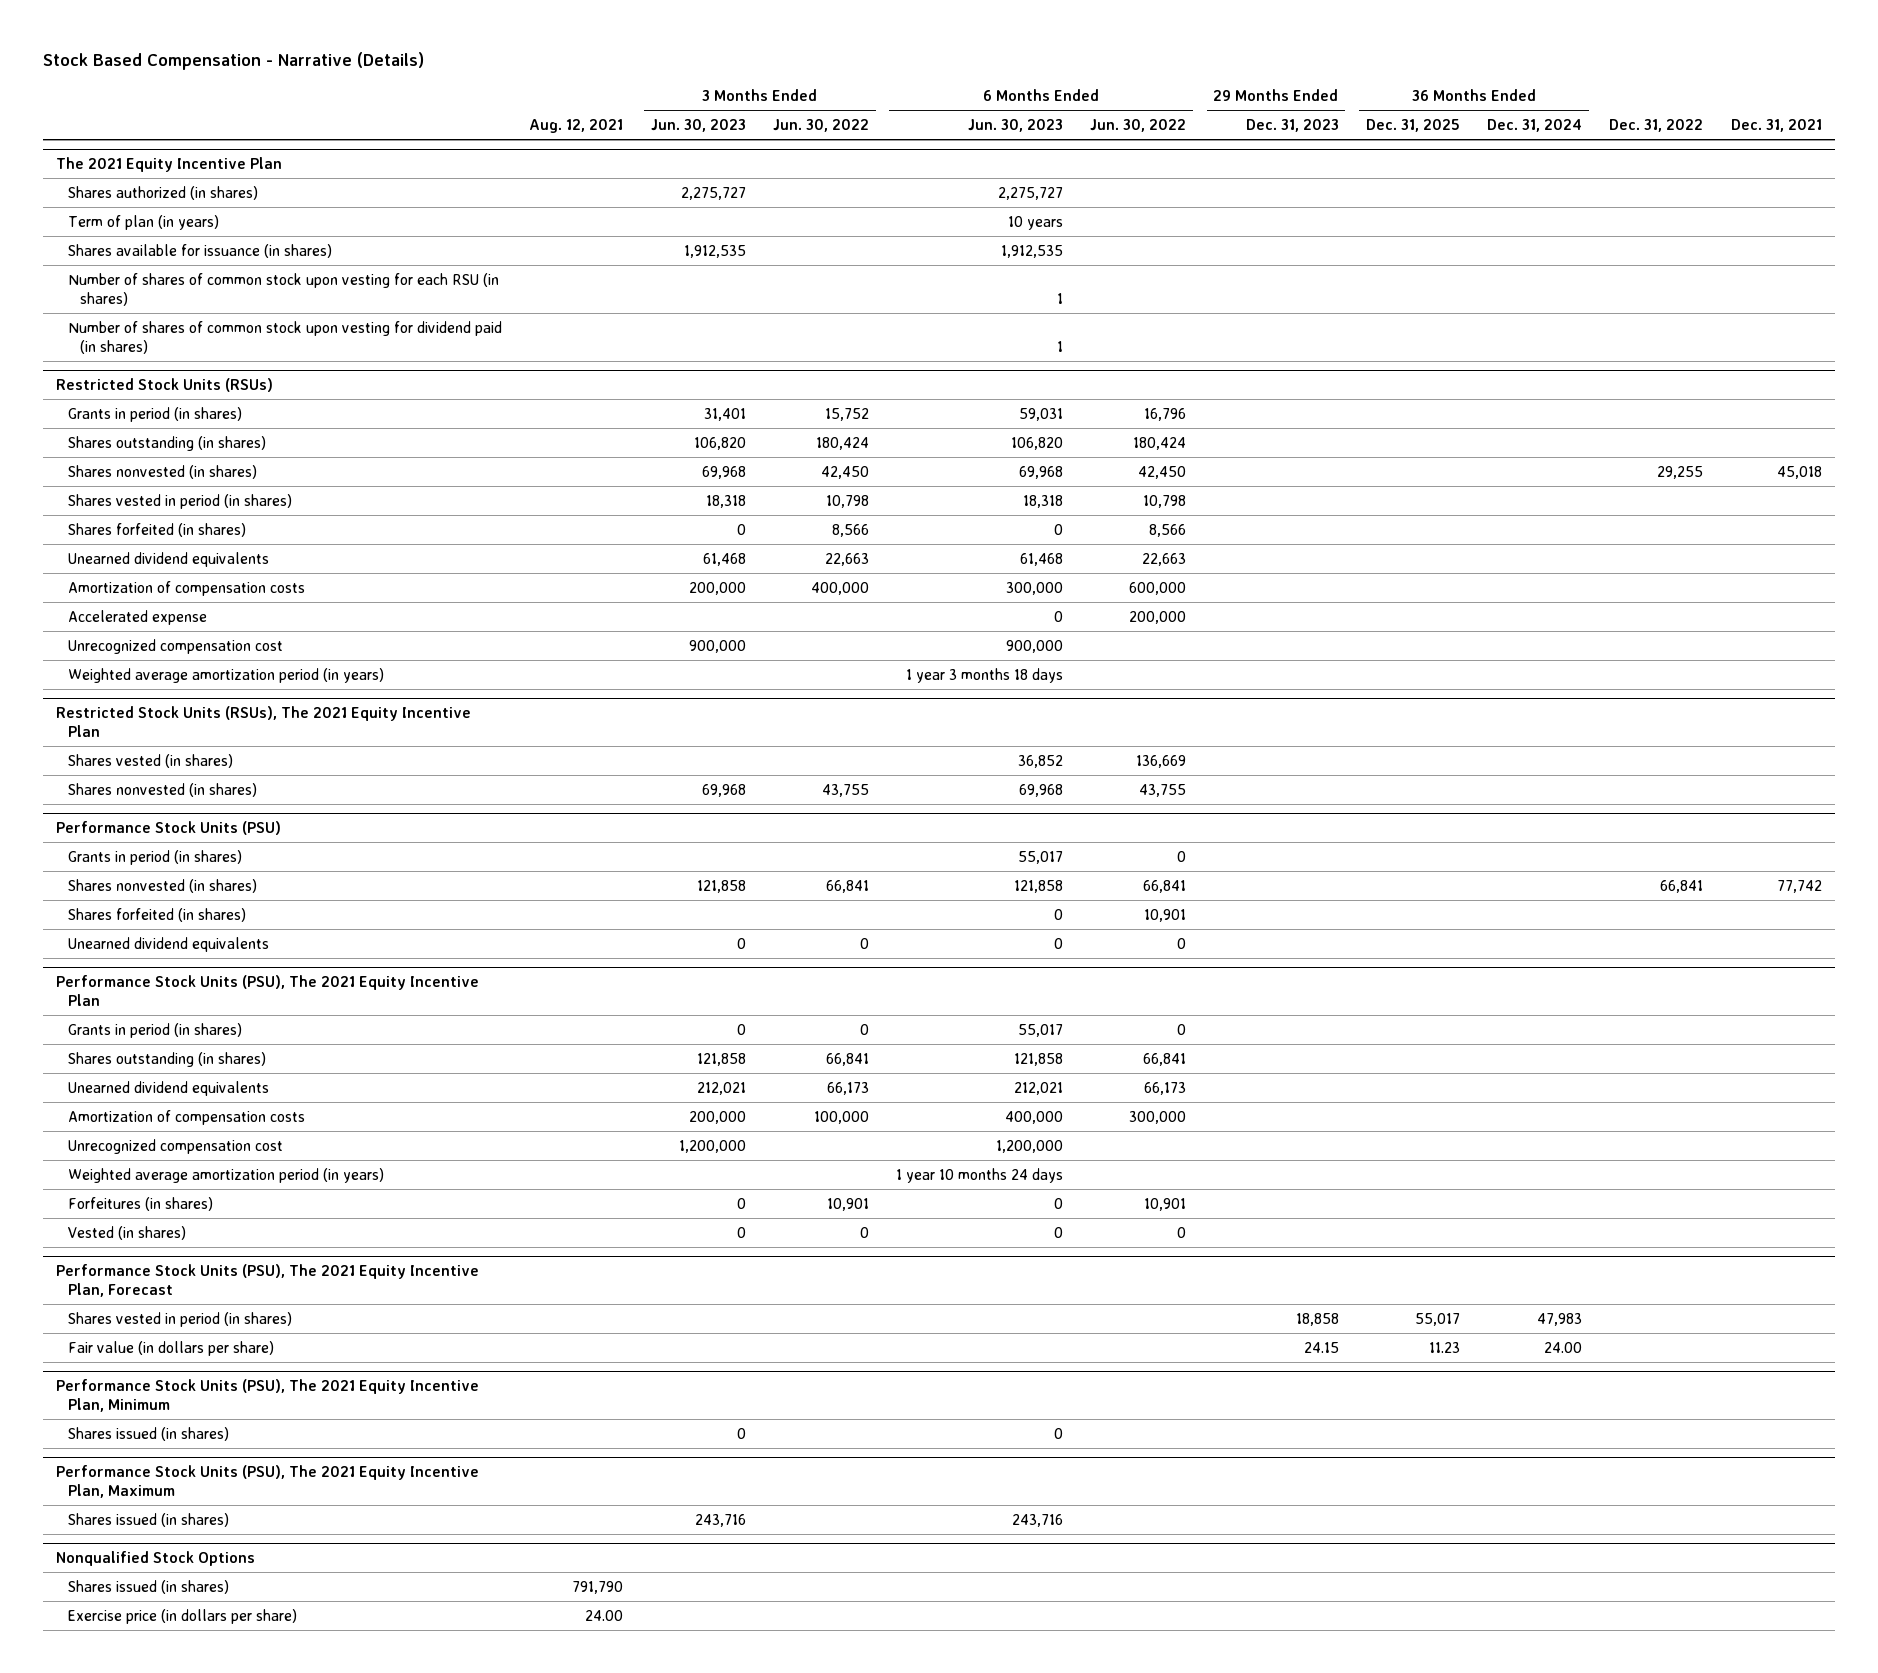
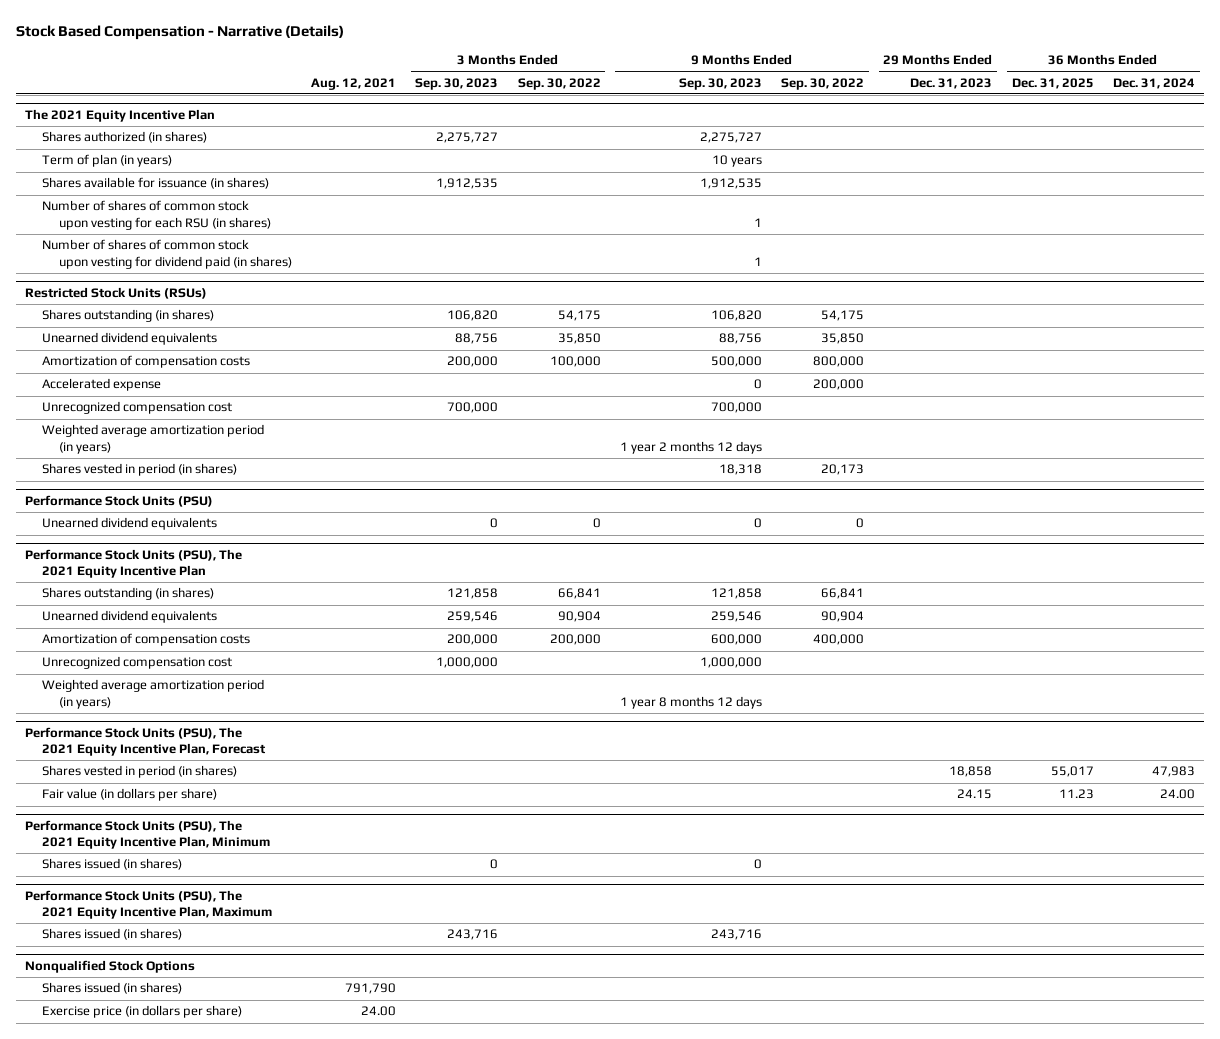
- | Aug. 12, 2021 | 3 Months Ended Jun. 30, 2023 | 3 Months Ended Jun. 30, 2022 | 6 Months Ended Jun. 30, 2023 | 6 Months Ended Jun. 30, 2022 | 29 Months Ended Dec. 31, 2023 | 36 Months Ended Dec. 31, 2025 | 36 Months Ended Dec. 31, 2024 | Dec. 31, 2022 | Dec. 31, 2021
+ | Aug. 12, 2021 | 3 Months Ended Sep. 30, 2023 | 3 Months Ended Sep. 30, 2022 | 9 Months Ended Sep. 30, 2023 | 9 Months Ended Sep. 30, 2022 | 29 Months Ended Dec. 31, 2023 | 36 Months Ended Dec. 31, 2025 | 36 Months Ended Dec. 31, 2024
@ Restricted Stock Units (RSUs)
- Grants in period (in shares) | | 31,401 | 15,752 | 59,031 | 16,796 | | | | |
- Shares nonvested (in shares) | | 69,968 | 42,450 | 69,968 | 42,450 | | | | 29,255 | 45,018
- Shares forfeited (in shares) | | 0 | 8,566 | 0 | 8,566 | | | | |
- Restricted Stock Units (RSUs), The 2021 Equity Incentive Plan
- Shares vested (in shares) | | | | 36,852 | 136,669 | | | | |
- Shares nonvested (in shares) | | 69,968 | 43,755 | 69,968 | 43,755 | | | | |
@ Restricted Stock Units (RSUs)
moved down: Shares vested in period (in shares) | | | | 18,318 | 20,173 | | |
@ Performance Stock Units (PSU)
- Grants in period (in shares) | | | | 55,017 | 0 | | | | |
- Shares nonvested (in shares) | | 121,858 | 66,841 | 121,858 | 66,841 | | | | 66,841 | 77,742
- Shares forfeited (in shares) | | | | 0 | 10,901 | | | | |
@ Performance Stock Units (PSU), The 2021 Equity Incentive Plan
- Grants in period (in shares) | | 0 | 0 | 55,017 | 0 | | | | |
- Forfeitures (in shares) | | 0 | 10,901 | 0 | 10,901 | | | | |
- Vested (in shares) | | 0 | 0 | 0 | 0 | | | | |

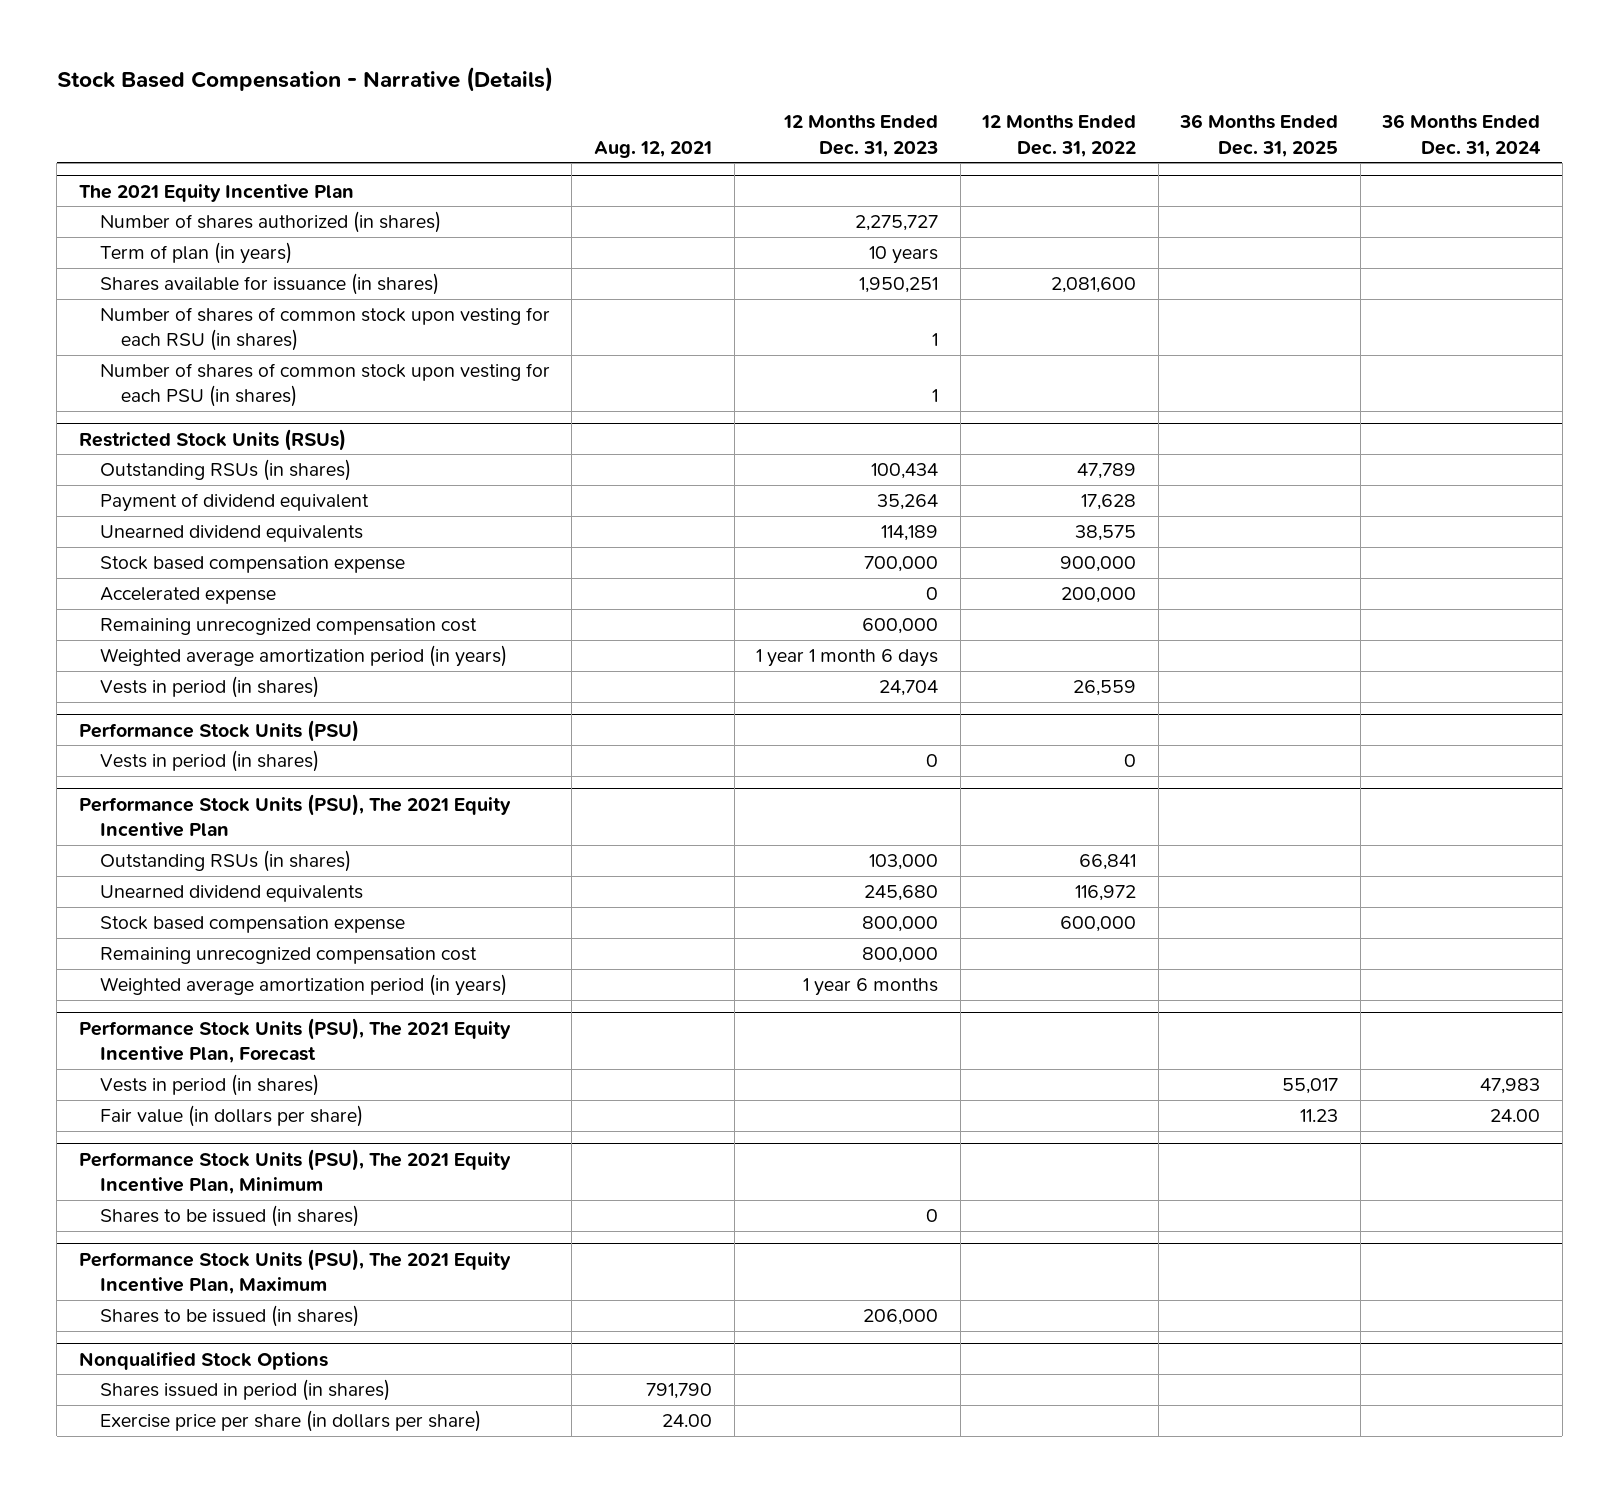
- | Aug. 12, 2021 | 3 Months Ended Sep. 30, 2023 | 3 Months Ended Sep. 30, 2022 | 9 Months Ended Sep. 30, 2023 | 9 Months Ended Sep. 30, 2022 | 29 Months Ended Dec. 31, 2023 | 36 Months Ended Dec. 31, 2025 | 36 Months Ended Dec. 31, 2024
+ | Aug. 12, 2021 | 12 Months Ended Dec. 31, 2023 | 12 Months Ended Dec. 31, 2022 | 36 Months Ended Dec. 31, 2025 | 36 Months Ended Dec. 31, 2024
@ The 2021 Equity Incentive Plan
- Shares authorized (in shares) | | 2,275,727 | | 2,275,727 | | | |
+ Number of shares authorized (in shares) | | 2,275,727 | | |
- Number of shares of common stock upon vesting for dividend paid (in shares) | | | | 1 | | | |
+ Number of shares of common stock upon vesting for each PSU (in shares) | | 1 | | |
@ Restricted Stock Units (RSUs)
- Shares outstanding (in shares) | | 106,820 | 54,175 | 106,820 | 54,175 | | |
+ Outstanding RSUs (in shares) | | 100,434 | 47,789 | |
+ Payment of dividend equivalent | | 35,264 | 17,628 | |
- Amortization of compensation costs | | 200,000 | 100,000 | 500,000 | 800,000 | | |
+ Stock based compensation expense | | 700,000 | 900,000 | |
- Unrecognized compensation cost | | 700,000 | | 700,000 | | | |
+ Remaining unrecognized compensation cost | | 600,000 | | |
- Shares vested in period (in shares) | | | | 18,318 | 20,173 | | |
+ Vests in period (in shares) | | 24,704 | 26,559 | |
@ Performance Stock Units (PSU)
- Unearned dividend equivalents | | 0 | 0 | 0 | 0 | | |
+ Vests in period (in shares) | | 0 | 0 | |
@ Performance Stock Units (PSU), The 2021 Equity Incentive Plan
- Shares outstanding (in shares) | | 121,858 | 66,841 | 121,858 | 66,841 | | |
+ Outstanding RSUs (in shares) | | 103,000 | 66,841 | |
- Amortization of compensation costs | | 200,000 | 200,000 | 600,000 | 400,000 | | |
- Unrecognized compensation cost | | 1,000,000 | | 1,000,000 | | | |
+ Stock based compensation expense | | 800,000 | 600,000 | |
+ Remaining unrecognized compensation cost | | 800,000 | | |
@ Performance Stock Units (PSU), The 2021 Equity Incentive Plan, Forecast
- Shares vested in period (in shares) | | | | | | 18,858 | 55,017 | 47,983
+ Vests in period (in shares) | | | | 55,017 | 47,983
@ Performance Stock Units (PSU), The 2021 Equity Incentive Plan, Minimum
- Shares issued (in shares) | | 0 | | 0 | | | |
+ Shares to be issued (in shares) | | 0 | | |
@ Performance Stock Units (PSU), The 2021 Equity Incentive Plan, Maximum
- Shares issued (in shares) | | 243,716 | | 243,716 | | | |
+ Shares to be issued (in shares) | | 206,000 | | |
@ Nonqualified Stock Options
- Shares issued (in shares) | 791,790 | | | | | | |
- Exercise price (in dollars per share) | 24.00 | | | | | | |
+ Shares issued in period (in shares) | 791,790 | | | |
+ Exercise price per share (in dollars per share) | 24.00 | | | |

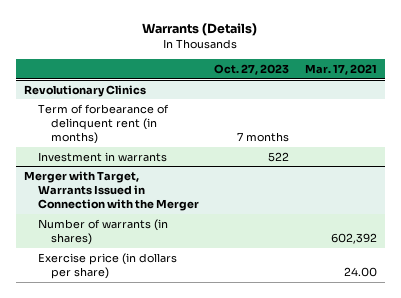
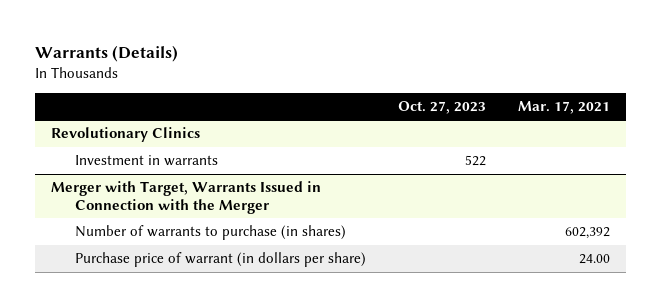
@ Revolutionary Clinics
- Term of forbearance of delinquent rent (in months) | 7 months |
@ Merger with Target, Warrants Issued in Connection with the Merger
- Number of warrants (in shares) | | 602,392
- Exercise price (in dollars per share) | | 24.00
+ Number of warrants to purchase (in shares) | | 602,392
+ Purchase price of warrant (in dollars per share) | | 24.00

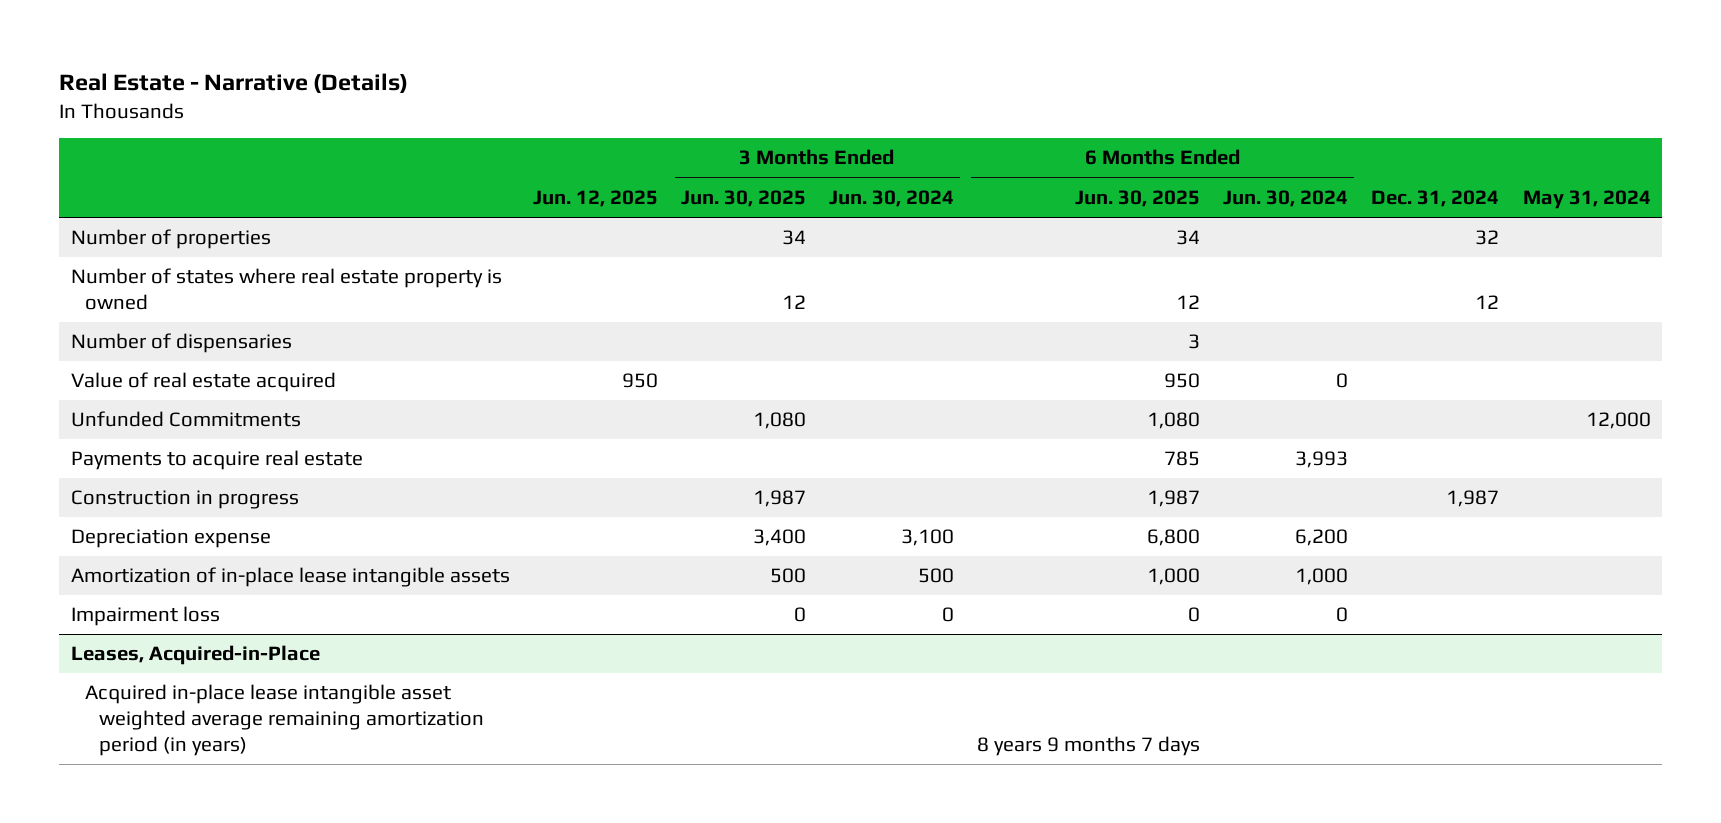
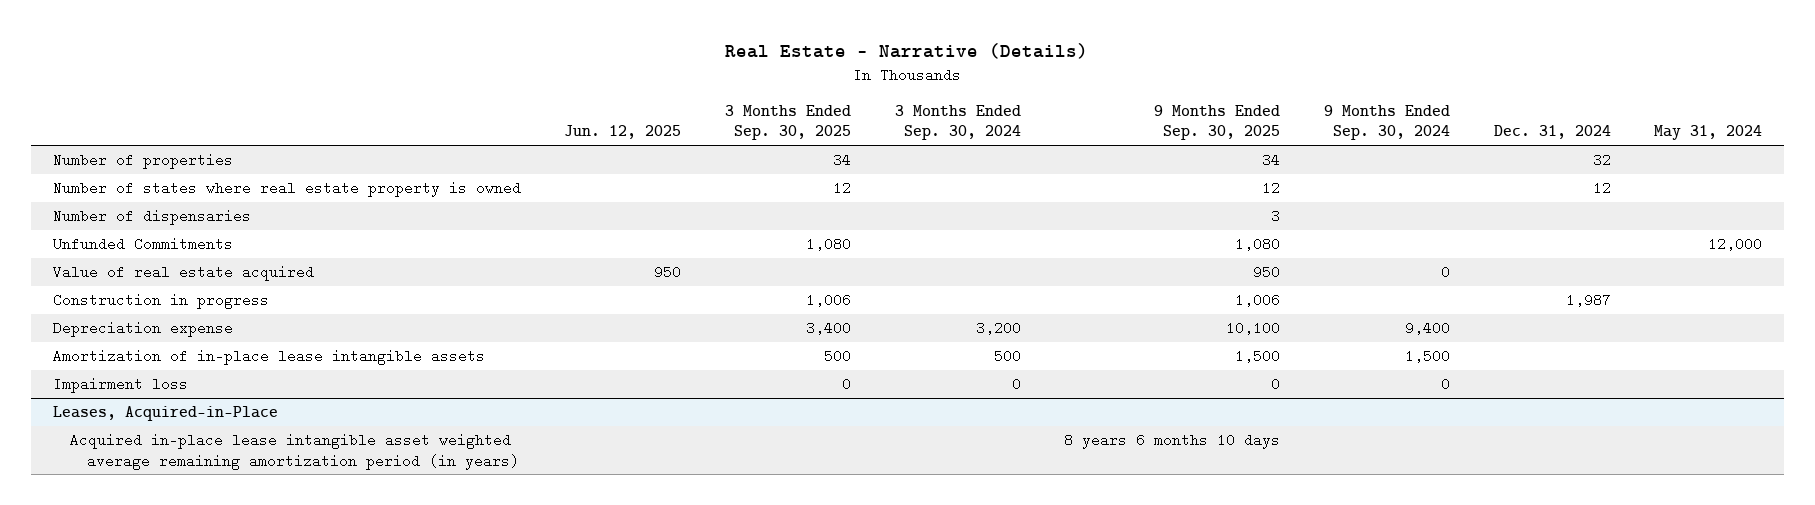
- | Jun. 12, 2025 | 3 Months Ended Jun. 30, 2025 | 3 Months Ended Jun. 30, 2024 | 6 Months Ended Jun. 30, 2025 | 6 Months Ended Jun. 30, 2024 | Dec. 31, 2024 | May 31, 2024
+ | Jun. 12, 2025 | 3 Months Ended Sep. 30, 2025 | 3 Months Ended Sep. 30, 2024 | 9 Months Ended Sep. 30, 2025 | 9 Months Ended Sep. 30, 2024 | Dec. 31, 2024 | May 31, 2024
- Payments to acquire real estate | | | | 785 | 3,993 | |
moved down: Value of real estate acquired | 950 | | | 950 | 0 | |

